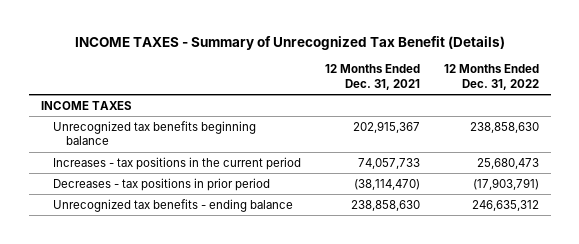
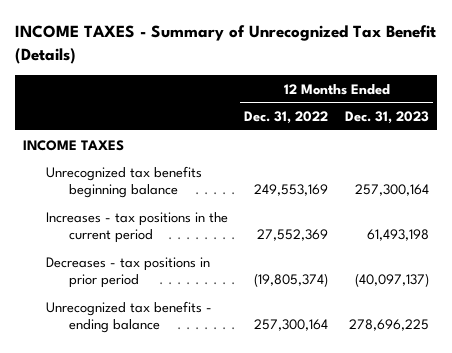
- | 12 Months Ended Dec. 31, 2021 | 12 Months Ended Dec. 31, 2022
+ | 12 Months Ended Dec. 31, 2022 | 12 Months Ended Dec. 31, 2023
- Unrecognized tax benefits beginning balance | 202,915,367 | 238,858,630
- Increases - tax positions in the current period | 74,057,733 | 25,680,473
- Decreases - tax positions in prior period | (38,114,470) | (17,903,791)
- Unrecognized tax benefits - ending balance | 238,858,630 | 246,635,312
+ Unrecognized tax benefits beginning balance | 249,553,169 | 257,300,164
+ Increases - tax positions in the current period | 27,552,369 | 61,493,198
+ Decreases - tax positions in prior period | (19,805,374) | (40,097,137)
+ Unrecognized tax benefits - ending balance | 257,300,164 | 278,696,225

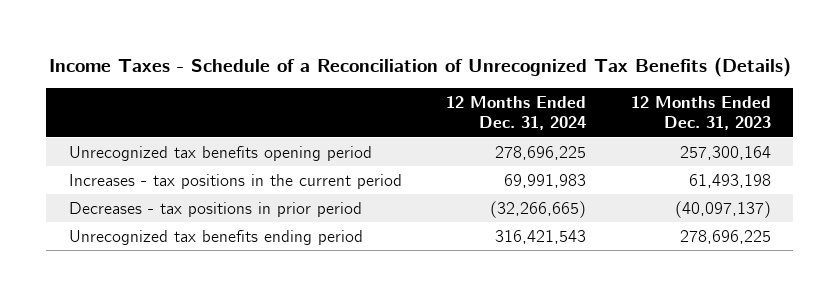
- INCOME TAXES - Summary of Unrecognized Tax Benefit (Details)
+ Income Taxes - Schedule of a Reconciliation of Unrecognized Tax Benefits (Details)
- | 12 Months Ended Dec. 31, 2022 | 12 Months Ended Dec. 31, 2023
+ | 12 Months Ended Dec. 31, 2024 | 12 Months Ended Dec. 31, 2023
- INCOME TAXES
- Unrecognized tax benefits beginning balance | 249,553,169 | 257,300,164
+ Unrecognized tax benefits opening period | 278,696,225 | 257,300,164
- Unrecognized tax benefits - ending balance | 257,300,164 | 278,696,225
+ Unrecognized tax benefits ending period | 316,421,543 | 278,696,225

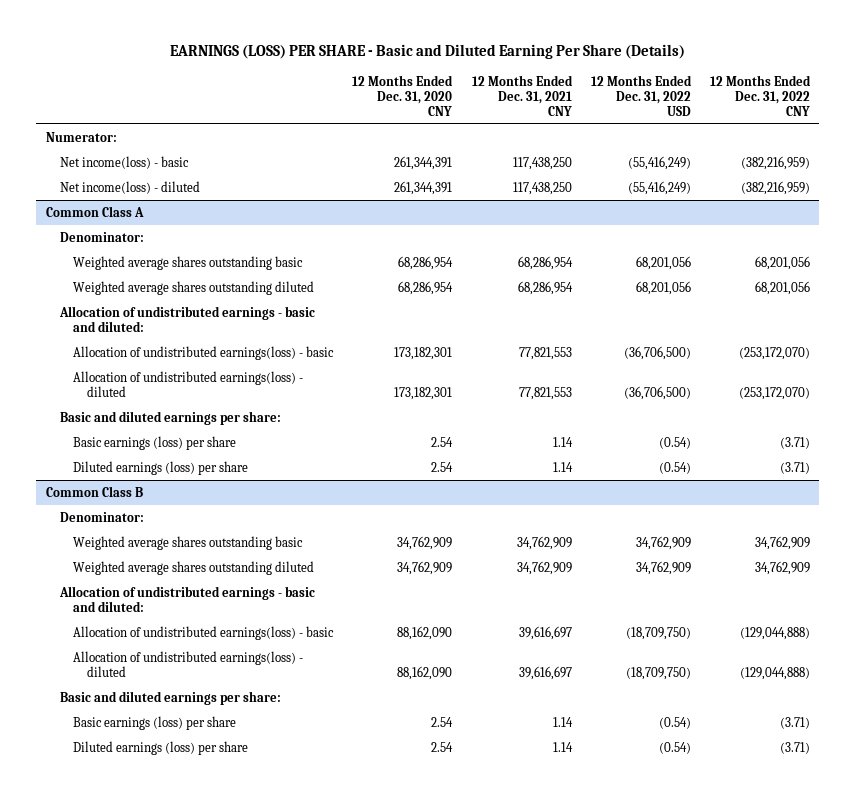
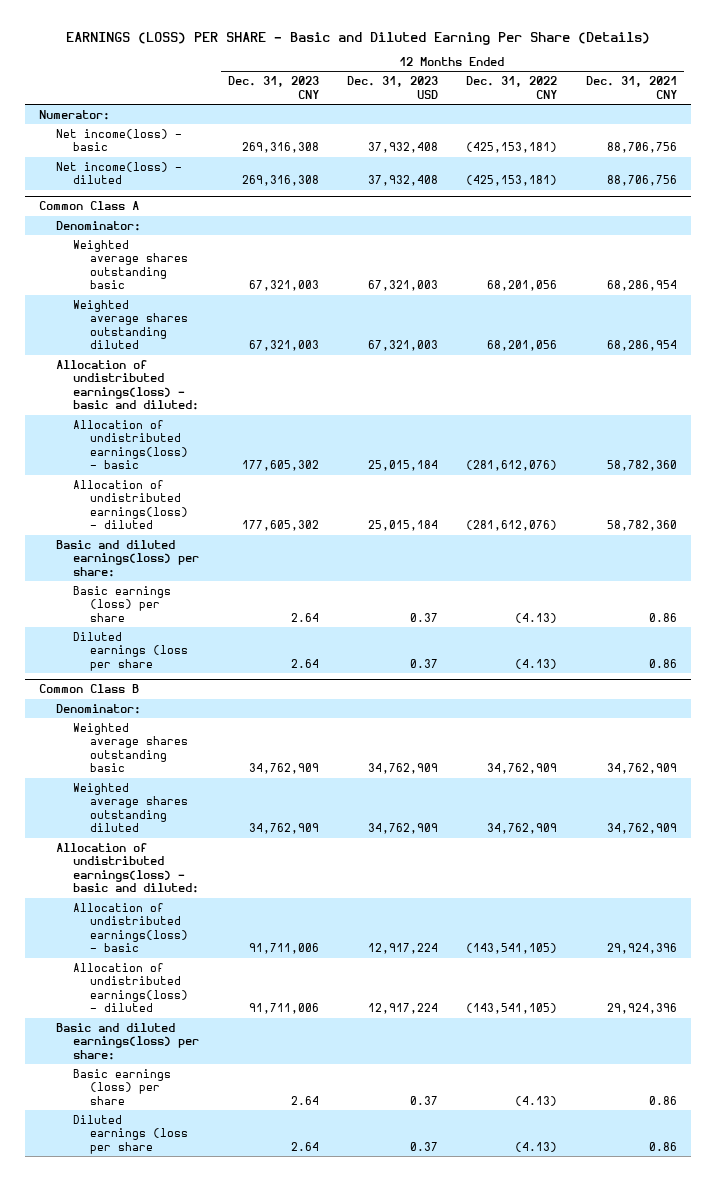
- | 12 Months Ended Dec. 31, 2020 CNY | 12 Months Ended Dec. 31, 2021 CNY | 12 Months Ended Dec. 31, 2022 USD | 12 Months Ended Dec. 31, 2022 CNY
+ | 12 Months Ended Dec. 31, 2023 CNY | 12 Months Ended Dec. 31, 2023 USD | 12 Months Ended Dec. 31, 2022 CNY | 12 Months Ended Dec. 31, 2021 CNY
- Net income(loss) - basic | 261,344,391 | 117,438,250 | (55,416,249) | (382,216,959)
- Net income(loss) - diluted | 261,344,391 | 117,438,250 | (55,416,249) | (382,216,959)
+ Net income(loss) - basic | 269,316,308 | 37,932,408 | (425,153,181) | 88,706,756
+ Net income(loss) - diluted | 269,316,308 | 37,932,408 | (425,153,181) | 88,706,756
@ Common Class A
- Allocation of undistributed earnings - basic and diluted:
- Allocation of undistributed earnings(loss) - basic | 173,182,301 | 77,821,553 | (36,706,500) | (253,172,070)
- Allocation of undistributed earnings(loss) - diluted | 173,182,301 | 77,821,553 | (36,706,500) | (253,172,070)
- Basic and diluted earnings per share:
- Basic earnings (loss) per share | 2.54 | 1.14 | (0.54) | (3.71)
- Diluted earnings (loss) per share | 2.54 | 1.14 | (0.54) | (3.71)
+ Allocation of undistributed earnings(loss) - basic and diluted:
+ Allocation of undistributed earnings(loss) - basic | 177,605,302 | 25,015,184 | (281,612,076) | 58,782,360
+ Allocation of undistributed earnings(loss) - diluted | 177,605,302 | 25,015,184 | (281,612,076) | 58,782,360
+ Basic and diluted earnings(loss) per share:
+ Basic earnings (loss) per share | 2.64 | 0.37 | (4.13) | 0.86
+ Diluted earnings (loss per share | 2.64 | 0.37 | (4.13) | 0.86
@ Common Class B
- Allocation of undistributed earnings - basic and diluted:
- Allocation of undistributed earnings(loss) - basic | 88,162,090 | 39,616,697 | (18,709,750) | (129,044,888)
- Allocation of undistributed earnings(loss) - diluted | 88,162,090 | 39,616,697 | (18,709,750) | (129,044,888)
- Basic and diluted earnings per share:
- Basic earnings (loss) per share | 2.54 | 1.14 | (0.54) | (3.71)
- Diluted earnings (loss) per share | 2.54 | 1.14 | (0.54) | (3.71)
+ Allocation of undistributed earnings(loss) - basic and diluted:
+ Allocation of undistributed earnings(loss) - basic | 91,711,006 | 12,917,224 | (143,541,105) | 29,924,396
+ Allocation of undistributed earnings(loss) - diluted | 91,711,006 | 12,917,224 | (143,541,105) | 29,924,396
+ Basic and diluted earnings(loss) per share:
+ Basic earnings (loss) per share | 2.64 | 0.37 | (4.13) | 0.86
+ Diluted earnings (loss per share | 2.64 | 0.37 | (4.13) | 0.86

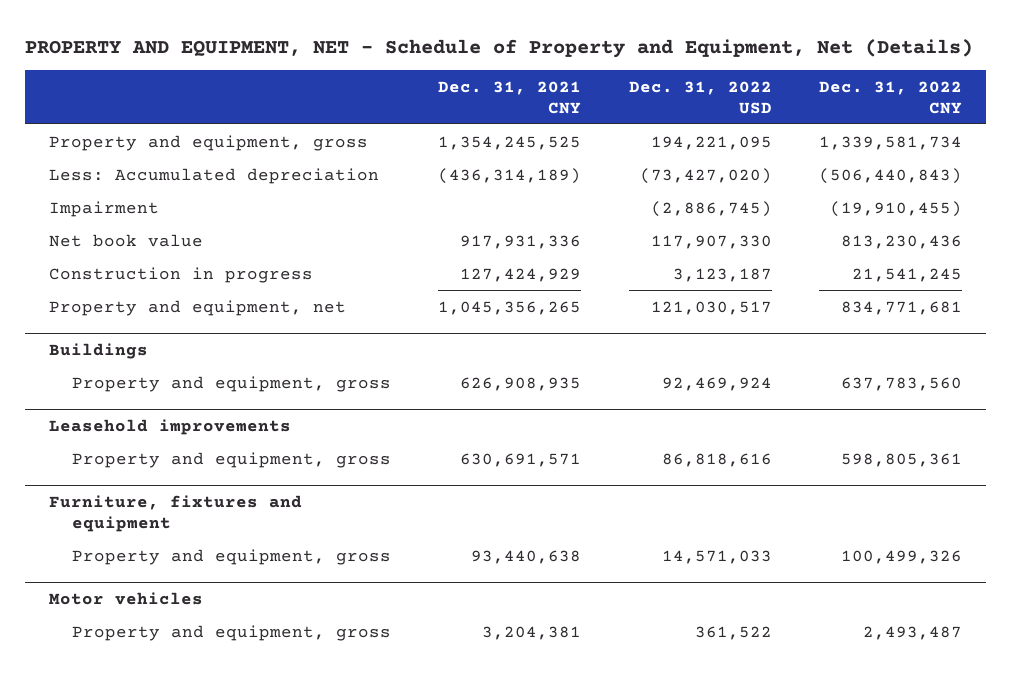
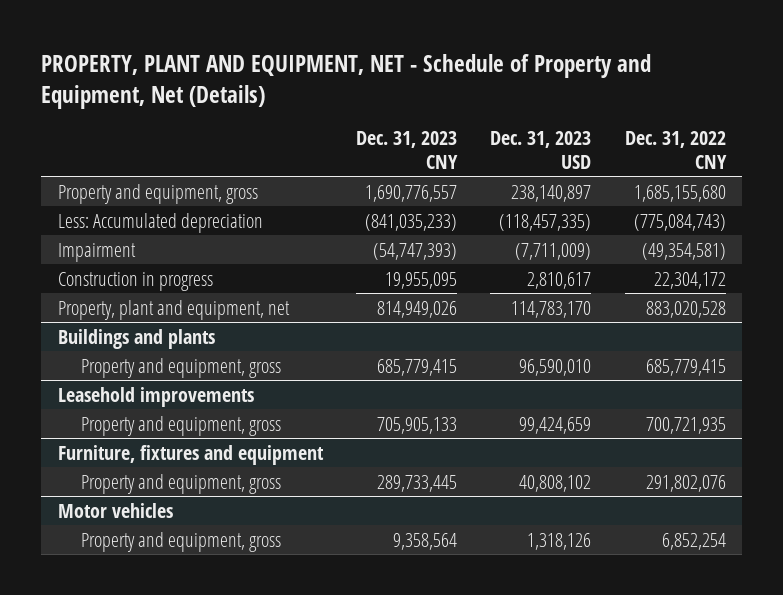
- PROPERTY AND EQUIPMENT, NET - Schedule of Property and Equipment, Net (Details)
+ PROPERTY, PLANT AND EQUIPMENT, NET - Schedule of Property and Equipment, Net (Details)
- | Dec. 31, 2021 CNY | Dec. 31, 2022 USD | Dec. 31, 2022 CNY
+ | Dec. 31, 2023 CNY | Dec. 31, 2023 USD | Dec. 31, 2022 CNY
- Property and equipment, gross | 1,354,245,525 | 194,221,095 | 1,339,581,734
- Less: Accumulated depreciation | (436,314,189) | (73,427,020) | (506,440,843)
- Impairment | | (2,886,745) | (19,910,455)
- Net book value | 917,931,336 | 117,907,330 | 813,230,436
- Construction in progress | 127,424,929 | 3,123,187 | 21,541,245
- Property and equipment, net | 1,045,356,265 | 121,030,517 | 834,771,681
- Buildings
- Property and equipment, gross | 626,908,935 | 92,469,924 | 637,783,560
+ Property and equipment, gross | 1,690,776,557 | 238,140,897 | 1,685,155,680
+ Less: Accumulated depreciation | (841,035,233) | (118,457,335) | (775,084,743)
+ Impairment | (54,747,393) | (7,711,009) | (49,354,581)
+ Construction in progress | 19,955,095 | 2,810,617 | 22,304,172
+ Property, plant and equipment, net | 814,949,026 | 114,783,170 | 883,020,528
+ Buildings and plants
+ Property and equipment, gross | 685,779,415 | 96,590,010 | 685,779,415
@ Leasehold improvements
- Property and equipment, gross | 630,691,571 | 86,818,616 | 598,805,361
+ Property and equipment, gross | 705,905,133 | 99,424,659 | 700,721,935
@ Furniture, fixtures and equipment
- Property and equipment, gross | 93,440,638 | 14,571,033 | 100,499,326
+ Property and equipment, gross | 289,733,445 | 40,808,102 | 291,802,076
@ Motor vehicles
- Property and equipment, gross | 3,204,381 | 361,522 | 2,493,487
+ Property and equipment, gross | 9,358,564 | 1,318,126 | 6,852,254

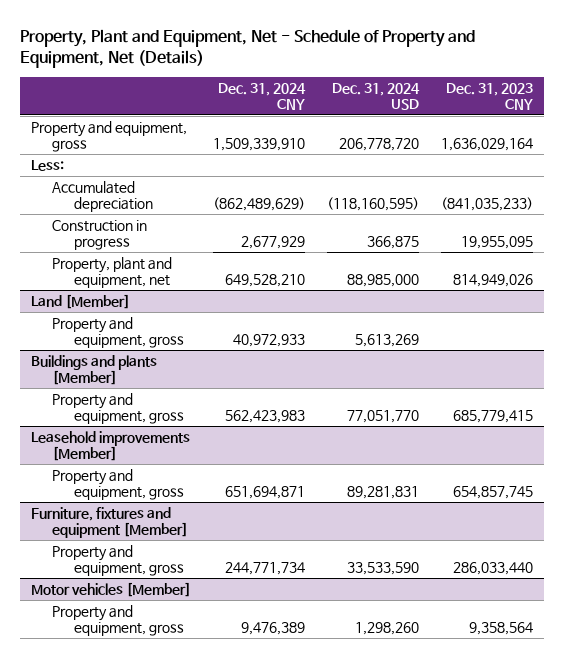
- PROPERTY, PLANT AND EQUIPMENT, NET - Schedule of Property and Equipment, Net (Details)
+ Property, Plant and Equipment, Net - Schedule of Property and Equipment, Net (Details)
- | Dec. 31, 2023 CNY | Dec. 31, 2023 USD | Dec. 31, 2022 CNY
+ | Dec. 31, 2024 CNY | Dec. 31, 2024 USD | Dec. 31, 2023 CNY
- Property and equipment, gross | 1,690,776,557 | 238,140,897 | 1,685,155,680
- Less: Accumulated depreciation | (841,035,233) | (118,457,335) | (775,084,743)
- Impairment | (54,747,393) | (7,711,009) | (49,354,581)
+ Property and equipment, gross | 1,509,339,910 | 206,778,720 | 1,636,029,164
+ Less:
+ Accumulated depreciation | (862,489,629) | (118,160,595) | (841,035,233)
- Buildings and plants
+ Land [Member]
+ Property and equipment, gross | 40,972,933 | 5,613,269 |
+ Buildings and plants [Member]
- Leasehold improvements
- Property and equipment, gross | 705,905,133 | 99,424,659 | 700,721,935
- Furniture, fixtures and equipment
- Property and equipment, gross | 289,733,445 | 40,808,102 | 291,802,076
- Motor vehicles
+ Leasehold improvements [Member]
+ Property and equipment, gross | 651,694,871 | 89,281,831 | 654,857,745
+ Furniture, fixtures and equipment [Member]
+ Property and equipment, gross | 244,771,734 | 33,533,590 | 286,033,440
+ Motor vehicles [Member]

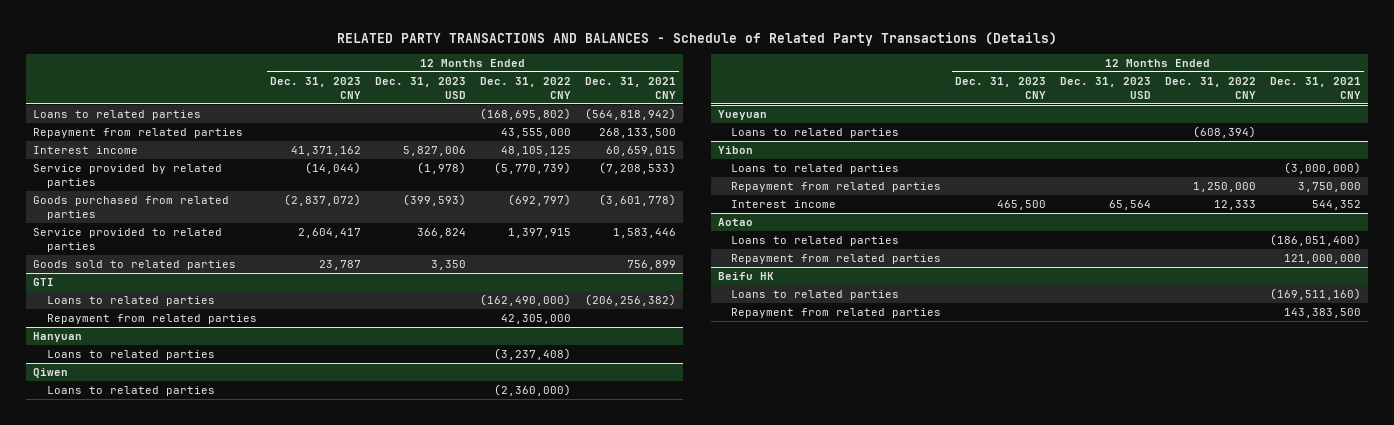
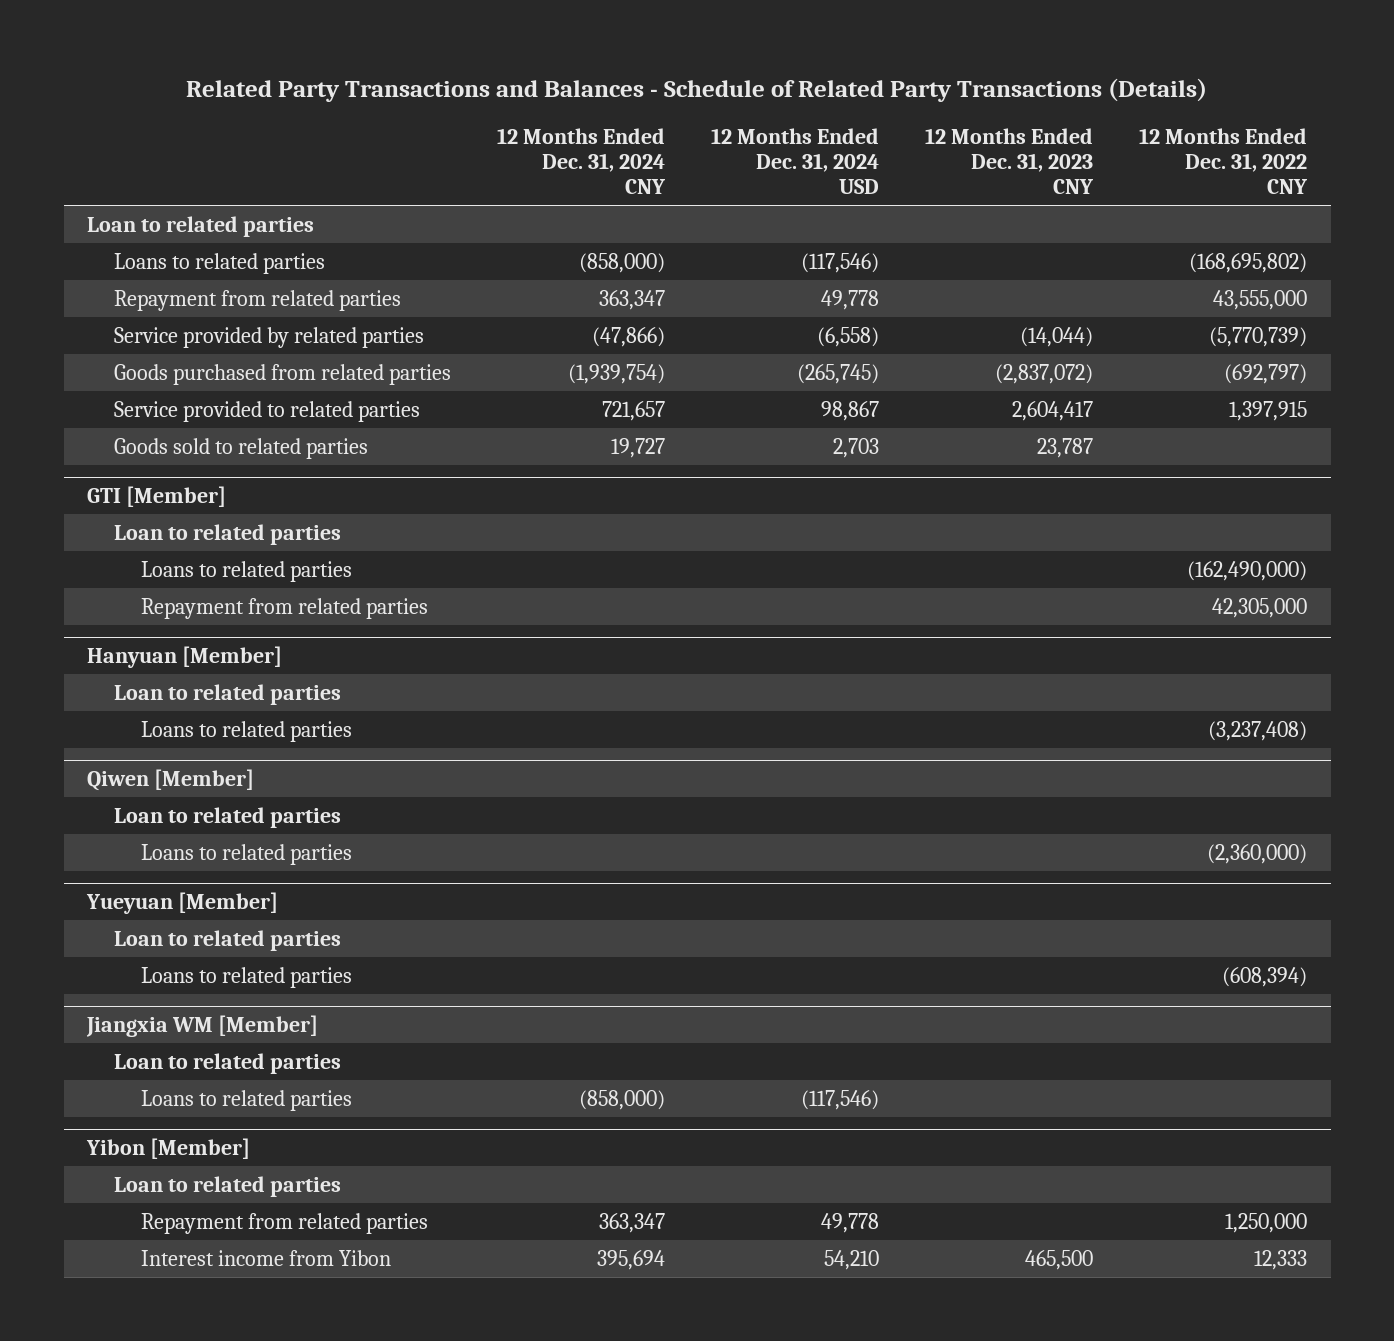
- RELATED PARTY TRANSACTIONS AND BALANCES - Schedule of Related Party Transactions (Details)
+ Related Party Transactions and Balances - Schedule of Related Party Transactions (Details)
- | 12 Months Ended Dec. 31, 2023 CNY | 12 Months Ended Dec. 31, 2023 USD | 12 Months Ended Dec. 31, 2022 CNY | 12 Months Ended Dec. 31, 2021 CNY
+ | 12 Months Ended Dec. 31, 2024 CNY | 12 Months Ended Dec. 31, 2024 USD | 12 Months Ended Dec. 31, 2023 CNY | 12 Months Ended Dec. 31, 2022 CNY
+ Loan to related parties
- Interest income | 41,371,162 | 5,827,006 | 48,105,125 | 60,659,015
- GTI
+ GTI [Member]
+ Loan to related parties
- Hanyuan
+ Hanyuan [Member]
+ Loan to related parties
- Qiwen
+ Qiwen [Member]
+ Loan to related parties
- Yueyuan
+ Yueyuan [Member]
+ Loan to related parties
- Yibon
+ Jiangxia WM [Member]
+ Loan to related parties
+ Yibon [Member]
+ Loan to related parties
- Interest income | 465,500 | 65,564 | 12,333 | 544,352
- Aotao
- Loans to related parties | | | | (186,051,400)
- Repayment from related parties | | | | 121,000,000
- Beifu HK
- Loans to related parties | | | | (169,511,160)
- Repayment from related parties | | | | 143,383,500
+ Interest income from Yibon | 395,694 | 54,210 | 465,500 | 12,333

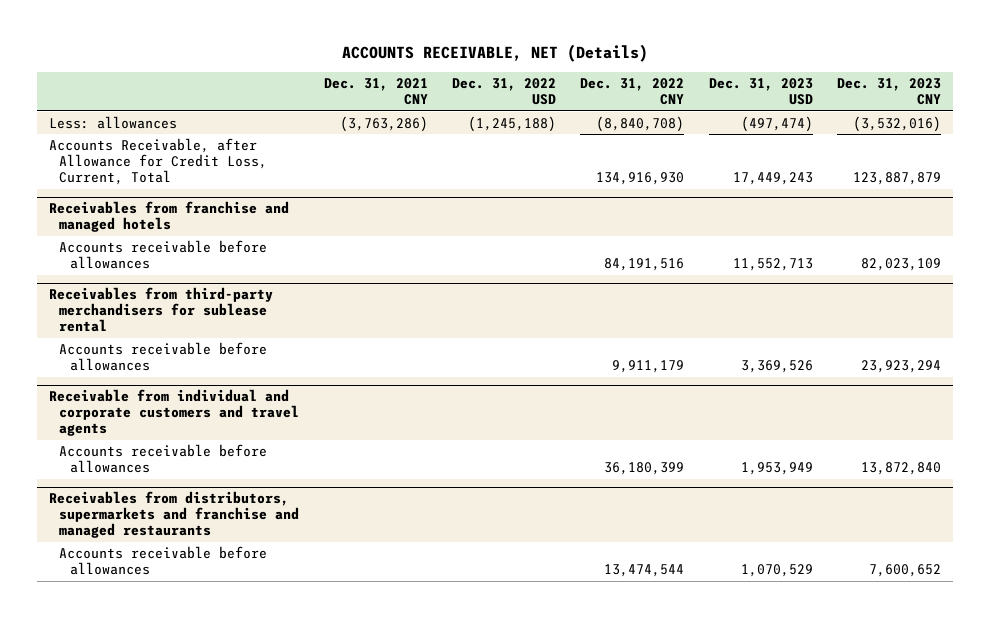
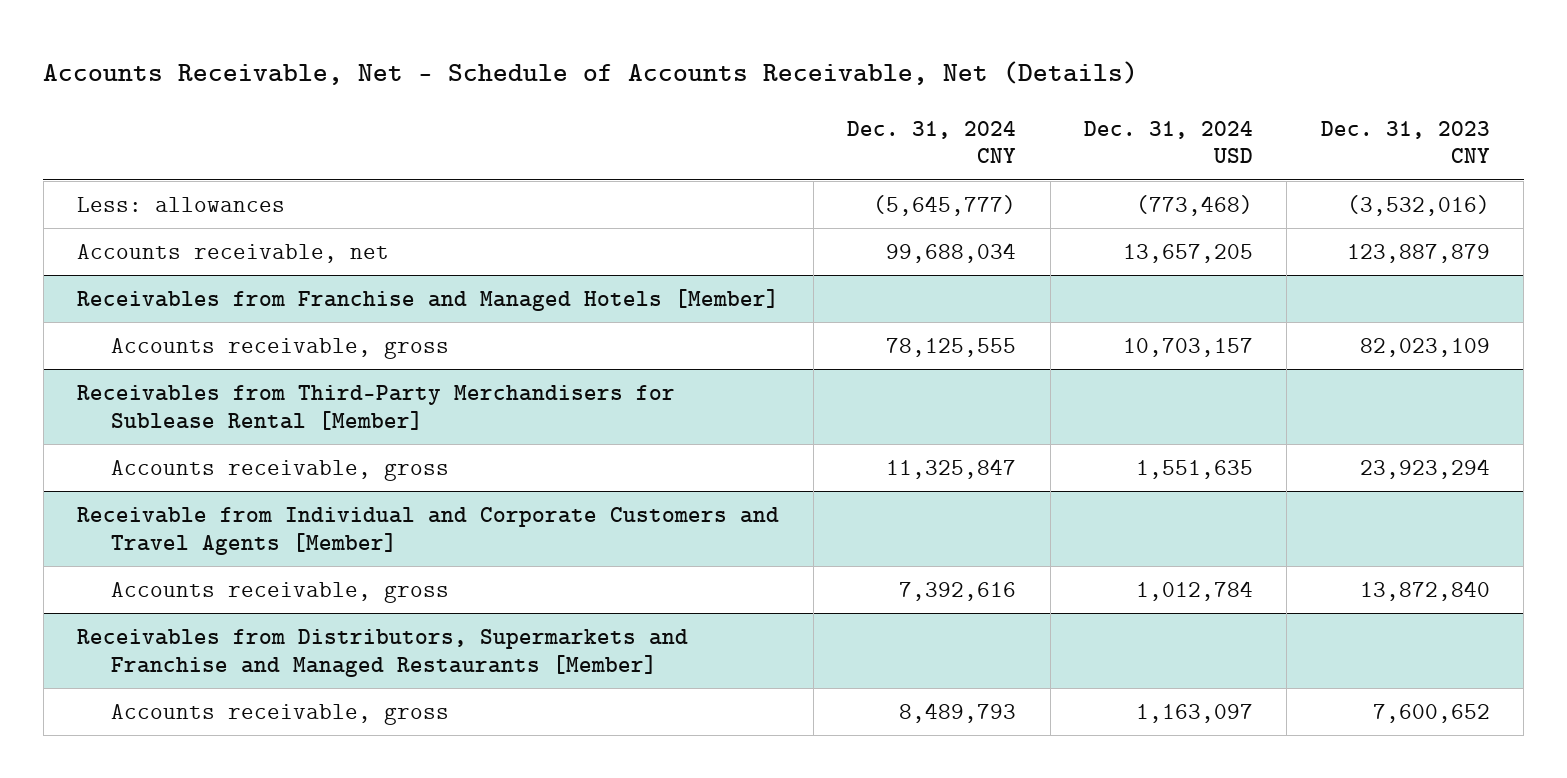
- ACCOUNTS RECEIVABLE, NET (Details)
+ Accounts Receivable, Net - Schedule of Accounts Receivable, Net (Details)
- | Dec. 31, 2021 CNY | Dec. 31, 2022 USD | Dec. 31, 2022 CNY | Dec. 31, 2023 USD | Dec. 31, 2023 CNY
+ | Dec. 31, 2024 CNY | Dec. 31, 2024 USD | Dec. 31, 2023 CNY
- Accounts Receivable, after Allowance for Credit Loss, Current, Total | | | 134,916,930 | 17,449,243 | 123,887,879
- Receivables from franchise and managed hotels
- Accounts receivable before allowances | | | 84,191,516 | 11,552,713 | 82,023,109
- Receivables from third-party merchandisers for sublease rental
- Accounts receivable before allowances | | | 9,911,179 | 3,369,526 | 23,923,294
- Receivable from individual and corporate customers and travel agents
- Accounts receivable before allowances | | | 36,180,399 | 1,953,949 | 13,872,840
- Receivables from distributors, supermarkets and franchise and managed restaurants
- Accounts receivable before allowances | | | 13,474,544 | 1,070,529 | 7,600,652
+ Accounts receivable, net | 99,688,034 | 13,657,205 | 123,887,879
+ Receivables from Franchise and Managed Hotels [Member]
+ Accounts receivable, gross | 78,125,555 | 10,703,157 | 82,023,109
+ Receivables from Third-Party Merchandisers for Sublease Rental [Member]
+ Accounts receivable, gross | 11,325,847 | 1,551,635 | 23,923,294
+ Receivable from Individual and Corporate Customers and Travel Agents [Member]
+ Accounts receivable, gross | 7,392,616 | 1,012,784 | 13,872,840
+ Receivables from Distributors, Supermarkets and Franchise and Managed Restaurants [Member]
+ Accounts receivable, gross | 8,489,793 | 1,163,097 | 7,600,652

